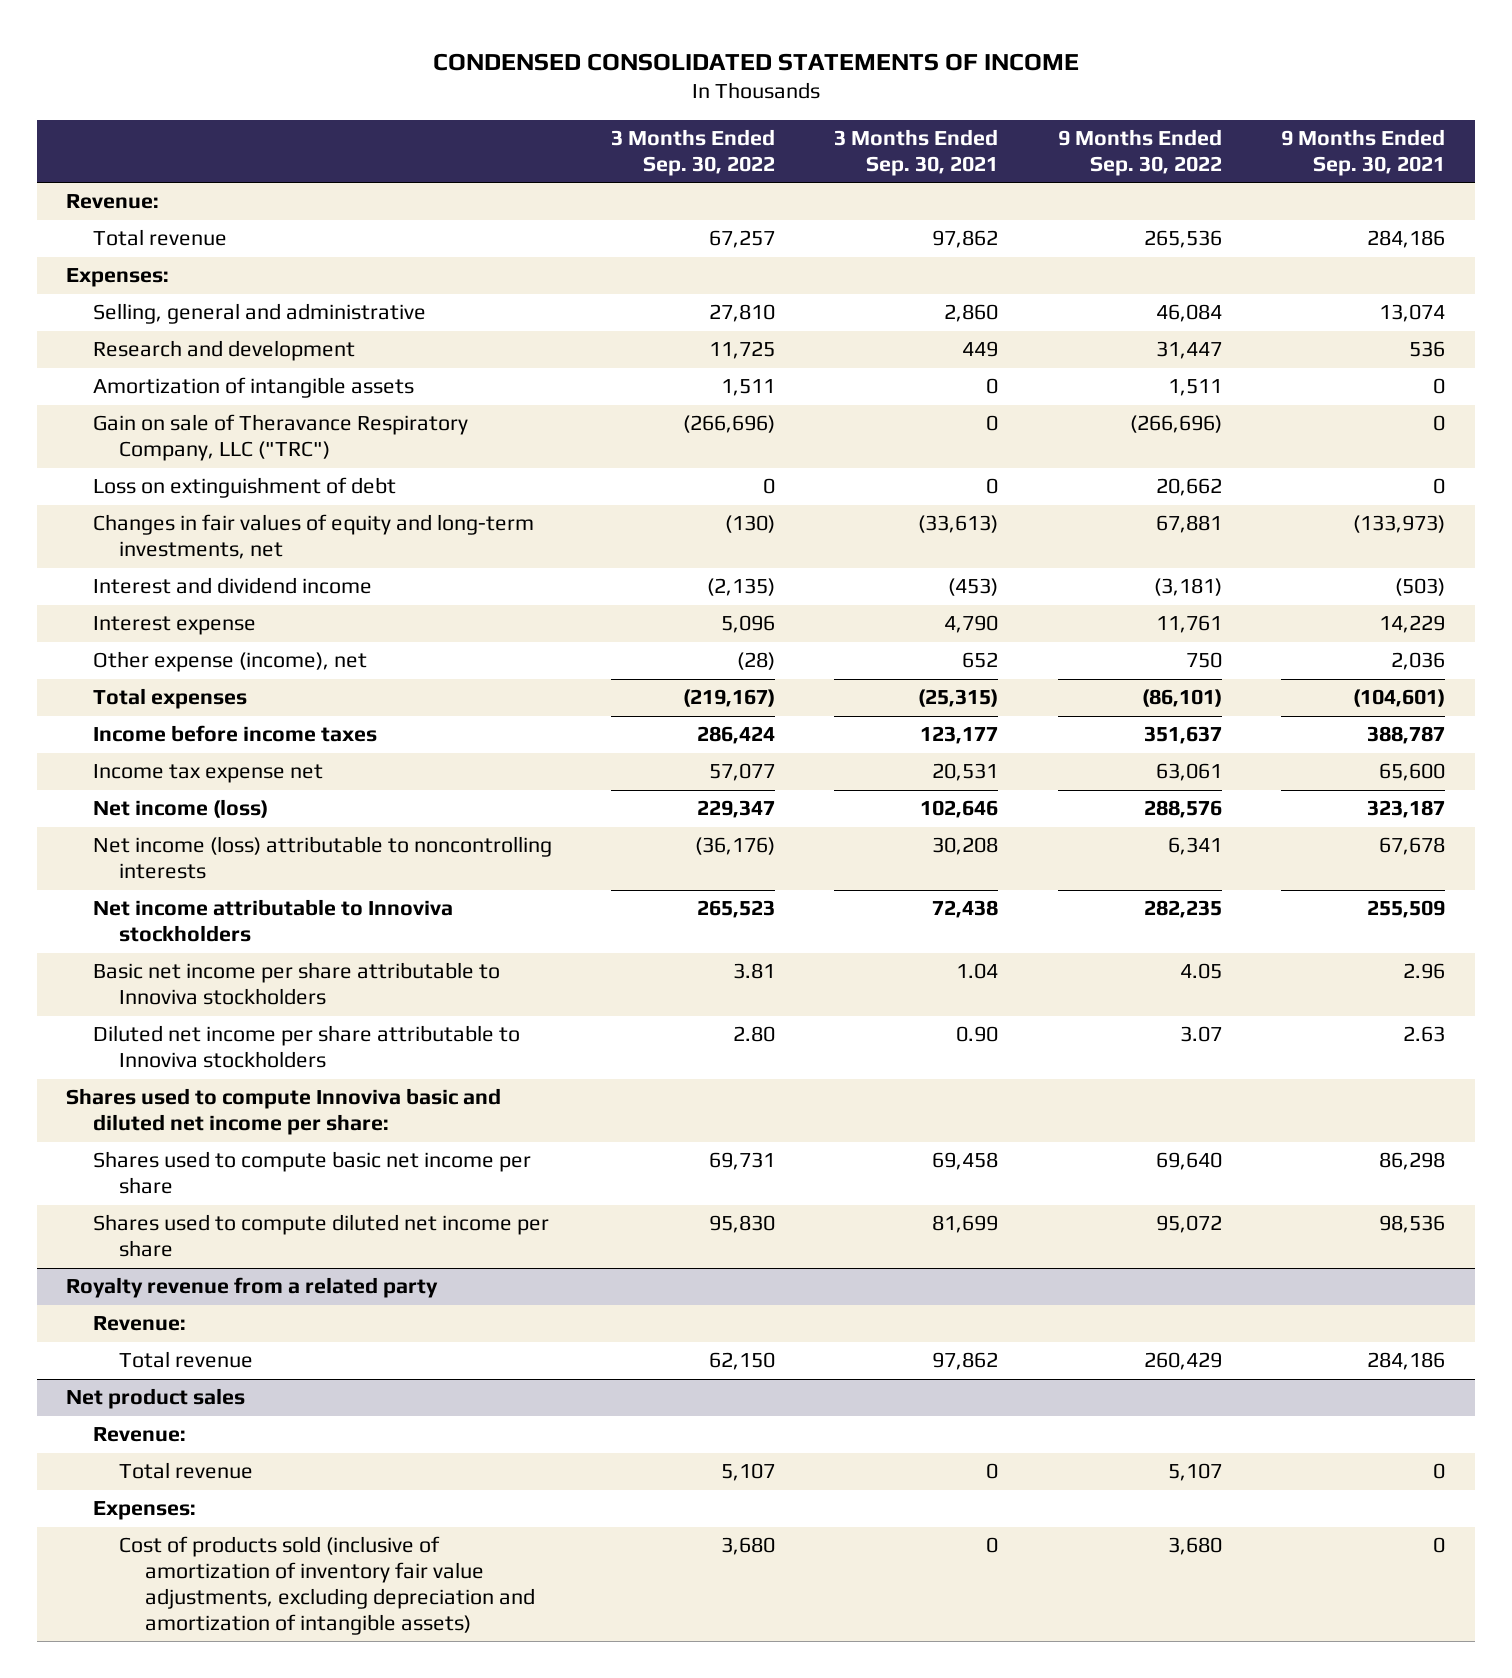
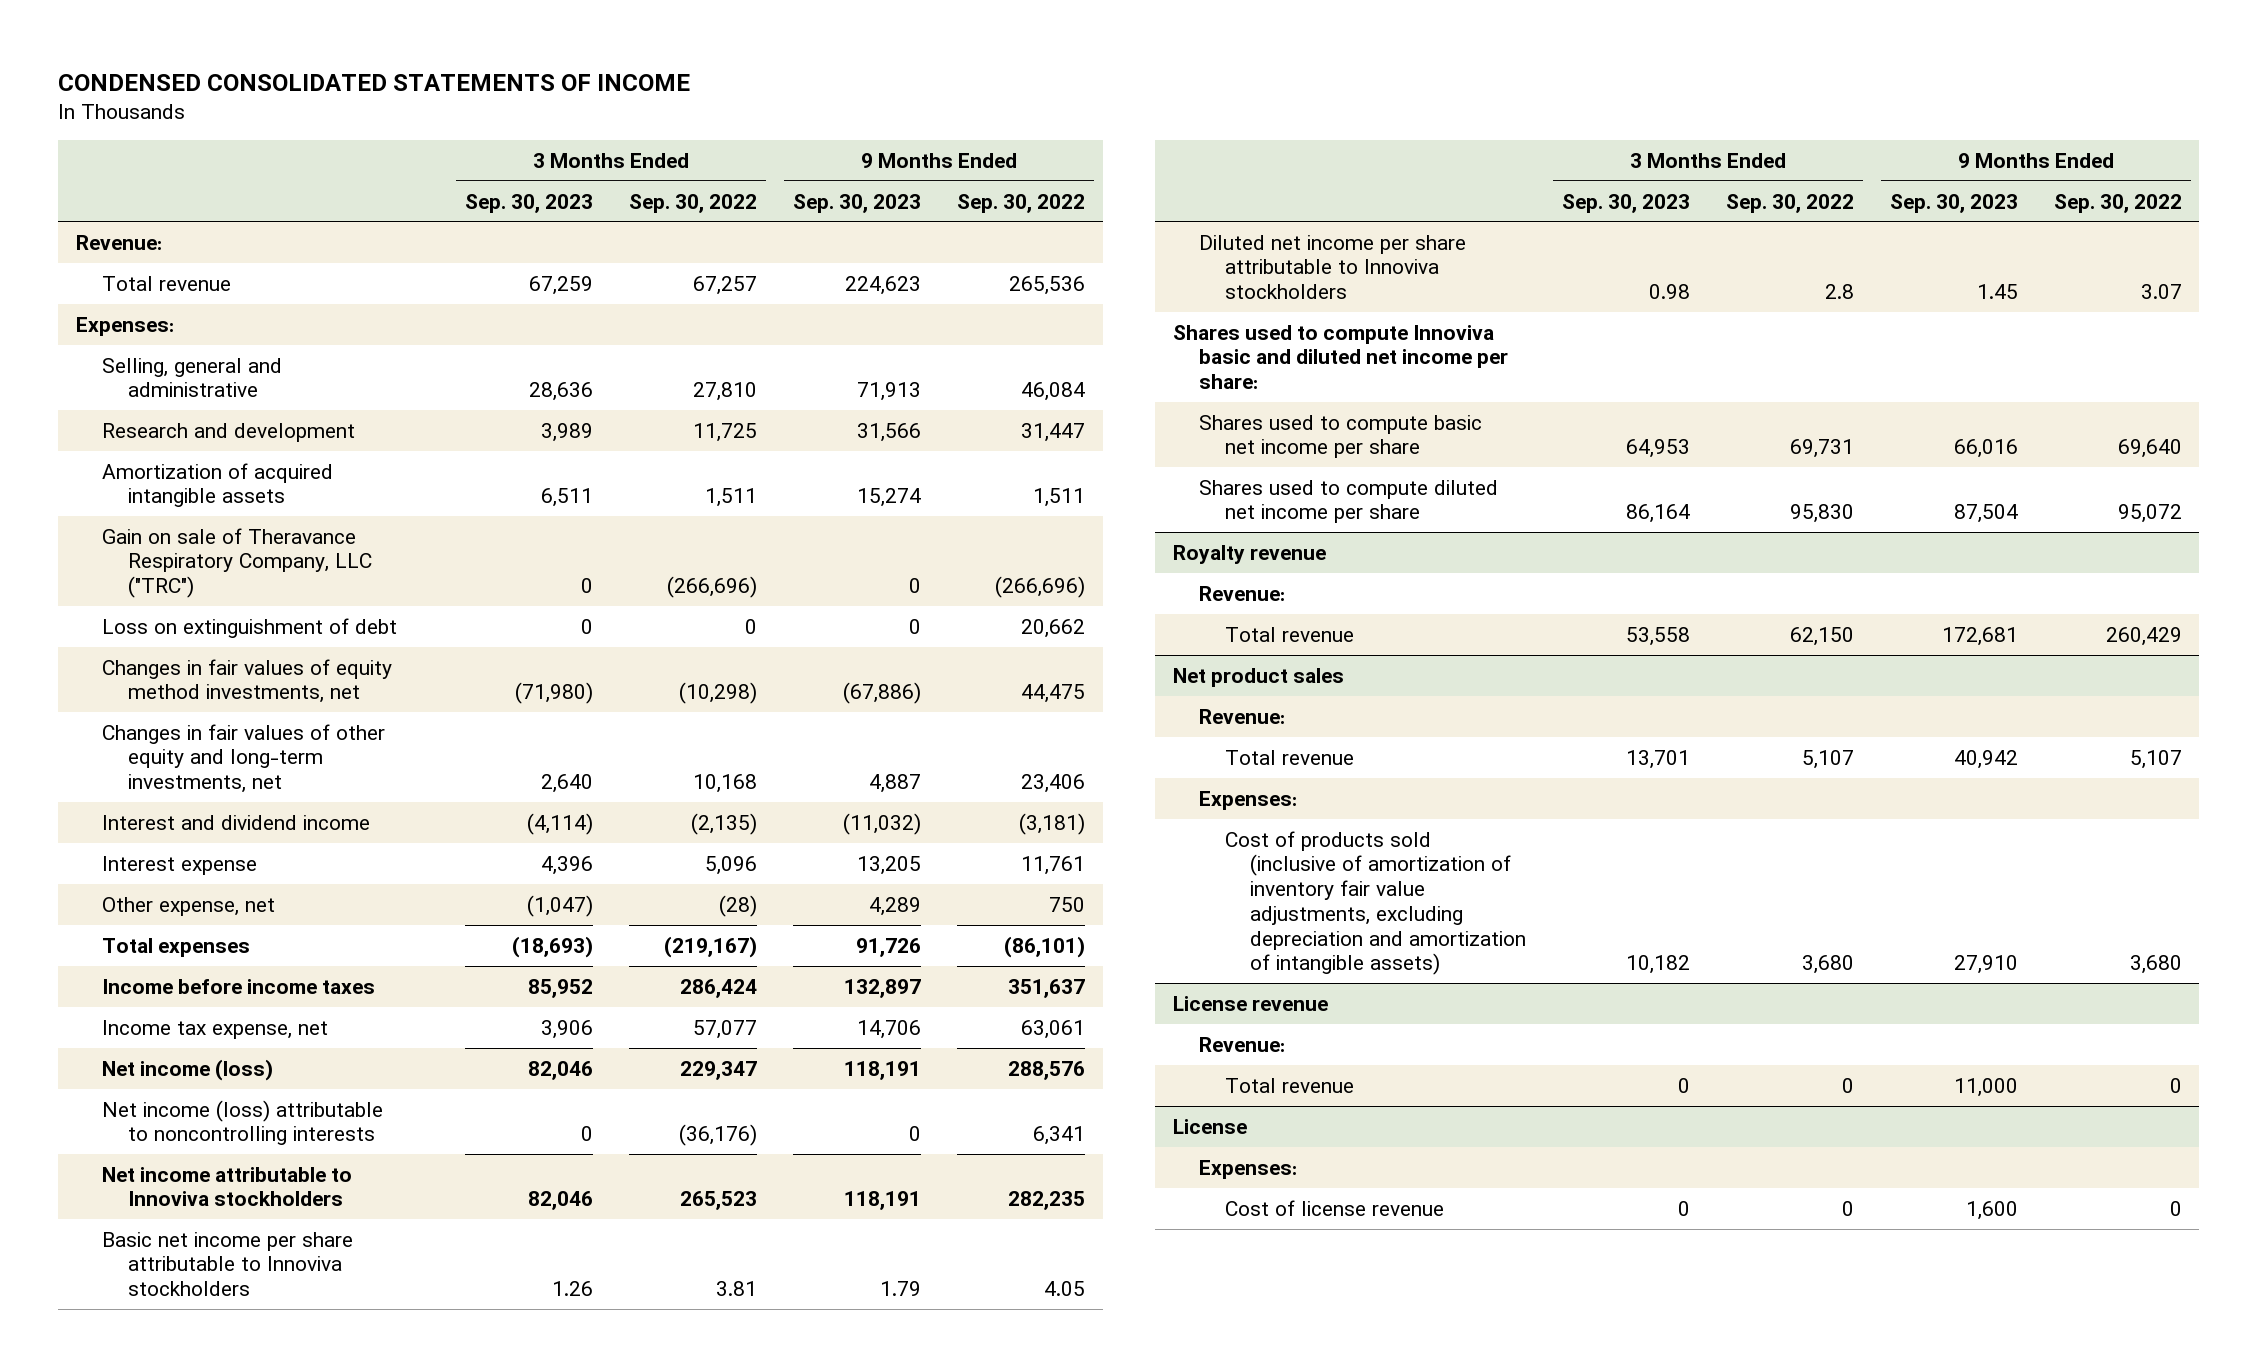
- | 3 Months Ended Sep. 30, 2022 | 3 Months Ended Sep. 30, 2021 | 9 Months Ended Sep. 30, 2022 | 9 Months Ended Sep. 30, 2021
+ | 3 Months Ended Sep. 30, 2023 | 3 Months Ended Sep. 30, 2022 | 9 Months Ended Sep. 30, 2023 | 9 Months Ended Sep. 30, 2022
- Amortization of intangible assets | 1,511 | 0 | 1,511 | 0
+ Amortization of acquired intangible assets | 6,511 | 1,511 | 15,274 | 1,511
- Changes in fair values of equity and long-term investments, net | (130) | (33,613) | 67,881 | (133,973)
+ Changes in fair values of equity method investments, net | (71,980) | (10,298) | (67,886) | 44,475
+ Changes in fair values of other equity and long-term investments, net | 2,640 | 10,168 | 4,887 | 23,406
- Other expense (income), net | (28) | 652 | 750 | 2,036
+ Other expense, net | (1,047) | (28) | 4,289 | 750
- Income tax expense net | 57,077 | 20,531 | 63,061 | 65,600
+ Income tax expense, net | 3,906 | 57,077 | 14,706 | 63,061
- Diluted net income per share attributable to Innoviva stockholders | 2.80 | 0.90 | 3.07 | 2.63
+ Diluted net income per share attributable to Innoviva stockholders | 0.98 | 2.8 | 1.45 | 3.07
- Royalty revenue from a related party
+ Royalty revenue
+ License revenue
+ Revenue:
+ Total revenue | 0 | 0 | 11,000 | 0
+ License
+ Expenses:
+ Cost of license revenue | 0 | 0 | 1,600 | 0

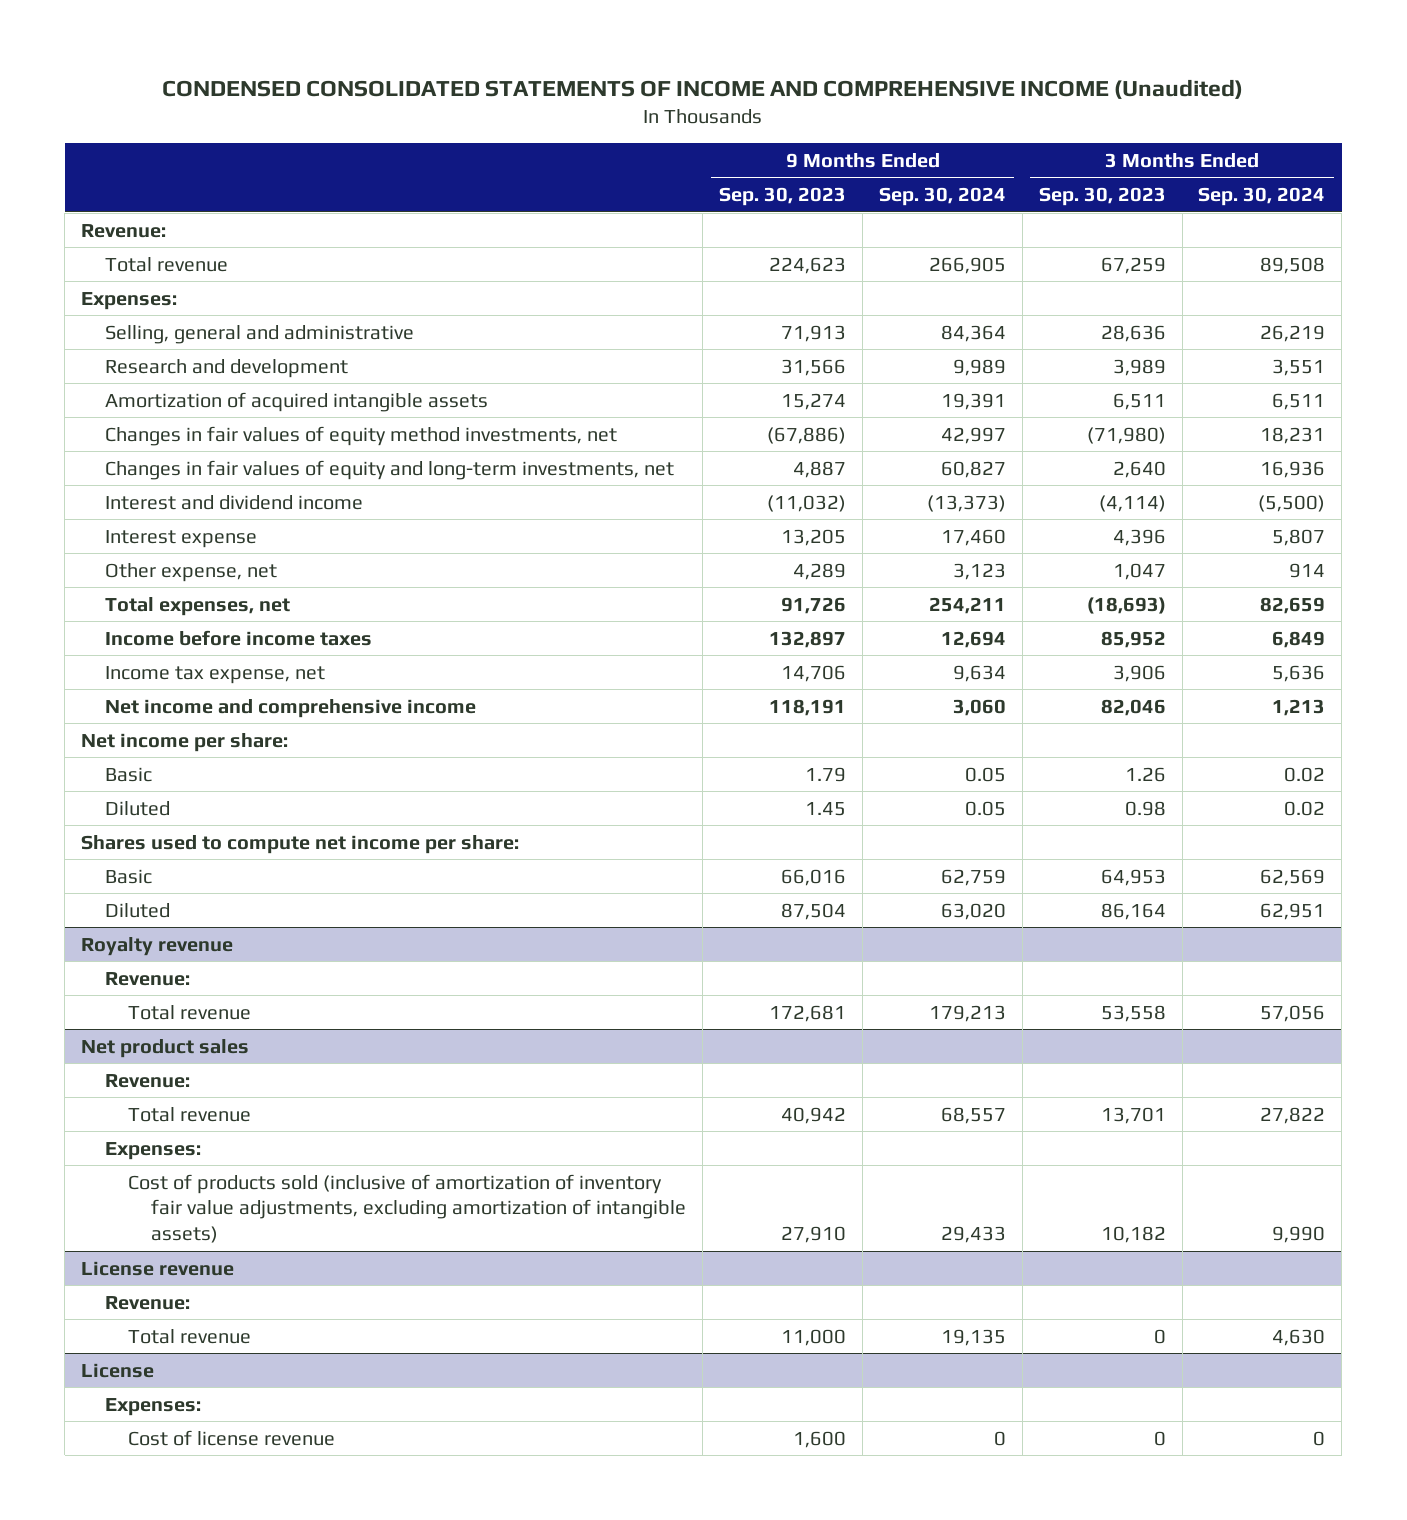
- CONDENSED CONSOLIDATED STATEMENTS OF INCOME
+ CONDENSED CONSOLIDATED STATEMENTS OF INCOME AND COMPREHENSIVE INCOME (Unaudited)
- | 3 Months Ended Sep. 30, 2023 | 3 Months Ended Sep. 30, 2022 | 9 Months Ended Sep. 30, 2023 | 9 Months Ended Sep. 30, 2022
+ | 9 Months Ended Sep. 30, 2023 | 9 Months Ended Sep. 30, 2024 | 3 Months Ended Sep. 30, 2023 | 3 Months Ended Sep. 30, 2024
- Gain on sale of Theravance Respiratory Company, LLC ("TRC") | 0 | (266,696) | 0 | (266,696)
- Loss on extinguishment of debt | 0 | 0 | 0 | 20,662
- Changes in fair values of other equity and long-term investments, net | 2,640 | 10,168 | 4,887 | 23,406
+ Changes in fair values of equity and long-term investments, net | 4,887 | 60,827 | 2,640 | 16,936
- Other expense, net | (1,047) | (28) | 4,289 | 750
- Total expenses | (18,693) | (219,167) | 91,726 | (86,101)
+ Other expense, net | 4,289 | 3,123 | 1,047 | 914
+ Total expenses, net | 91,726 | 254,211 | (18,693) | 82,659
- Net income (loss) | 82,046 | 229,347 | 118,191 | 288,576
- Net income (loss) attributable to noncontrolling interests | 0 | (36,176) | 0 | 6,341
- Net income attributable to Innoviva stockholders | 82,046 | 265,523 | 118,191 | 282,235
- Basic net income per share attributable to Innoviva stockholders | 1.26 | 3.81 | 1.79 | 4.05
- Diluted net income per share attributable to Innoviva stockholders | 0.98 | 2.8 | 1.45 | 3.07
- Shares used to compute Innoviva basic and diluted net income per share:
- Shares used to compute basic net income per share | 64,953 | 69,731 | 66,016 | 69,640
- Shares used to compute diluted net income per share | 86,164 | 95,830 | 87,504 | 95,072
+ Net income and comprehensive income | 118,191 | 3,060 | 82,046 | 1,213
+ Net income per share:
+ Basic | 1.79 | 0.05 | 1.26 | 0.02
+ Diluted | 1.45 | 0.05 | 0.98 | 0.02
+ Shares used to compute net income per share:
+ Basic | 66,016 | 62,759 | 64,953 | 62,569
+ Diluted | 87,504 | 63,020 | 86,164 | 62,951
@ Net product sales
- Cost of products sold (inclusive of amortization of inventory fair value adjustments, excluding depreciation and amortization of intangible assets) | 10,182 | 3,680 | 27,910 | 3,680
+ Cost of products sold (inclusive of amortization of inventory fair value adjustments, excluding amortization of intangible assets) | 27,910 | 29,433 | 10,182 | 9,990

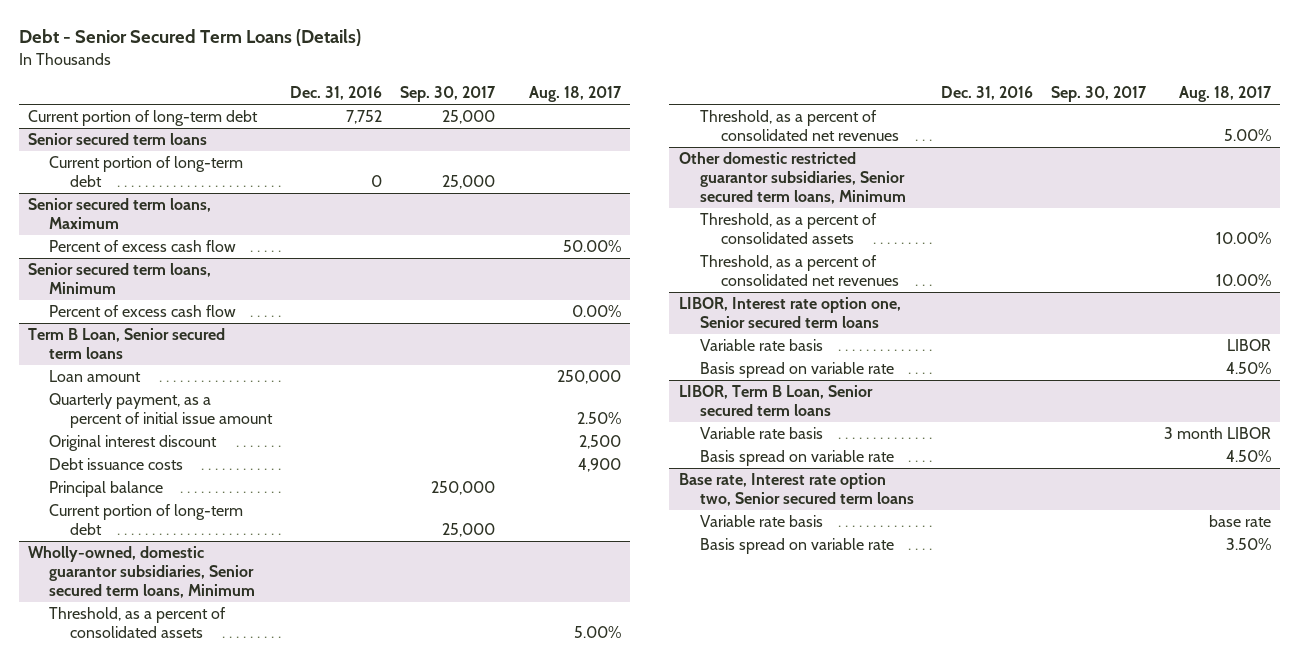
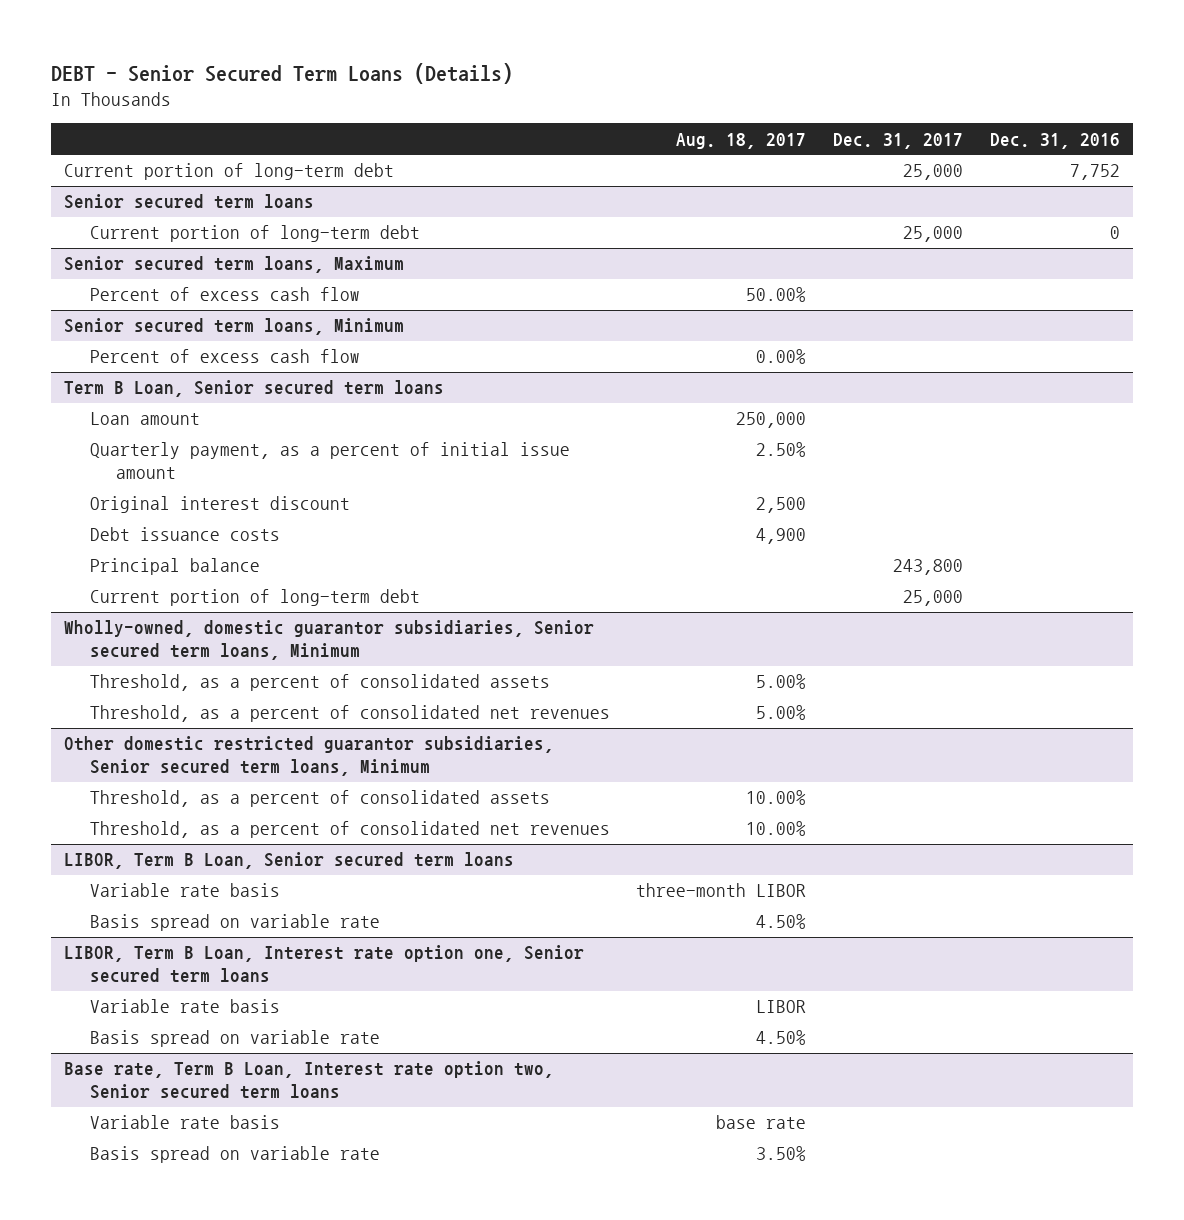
- Debt - Senior Secured Term Loans (Details)
+ DEBT - Senior Secured Term Loans (Details)
- | Dec. 31, 2016 | Sep. 30, 2017 | Aug. 18, 2017
+ | Aug. 18, 2017 | Dec. 31, 2017 | Dec. 31, 2016
- LIBOR, Interest rate option one, Senior secured term loans
- Variable rate basis | | | LIBOR
- Basis spread on variable rate | | | 4.50%
@ LIBOR, Term B Loan, Senior secured term loans
- Variable rate basis | | | 3 month LIBOR
+ Variable rate basis | three-month LIBOR | |
- Base rate, Interest rate option two, Senior secured term loans
+ LIBOR, Term B Loan, Interest rate option one, Senior secured term loans
+ Variable rate basis | LIBOR | |
+ Basis spread on variable rate | 4.50% | |
+ Base rate, Term B Loan, Interest rate option two, Senior secured term loans

